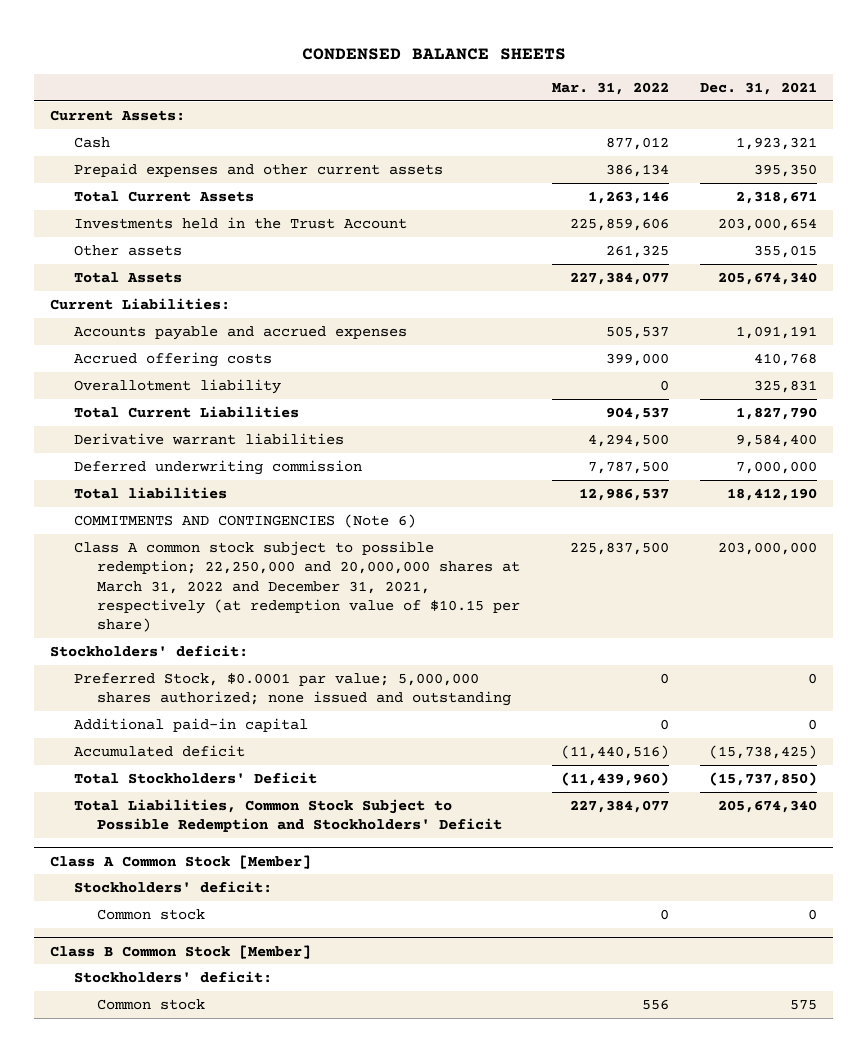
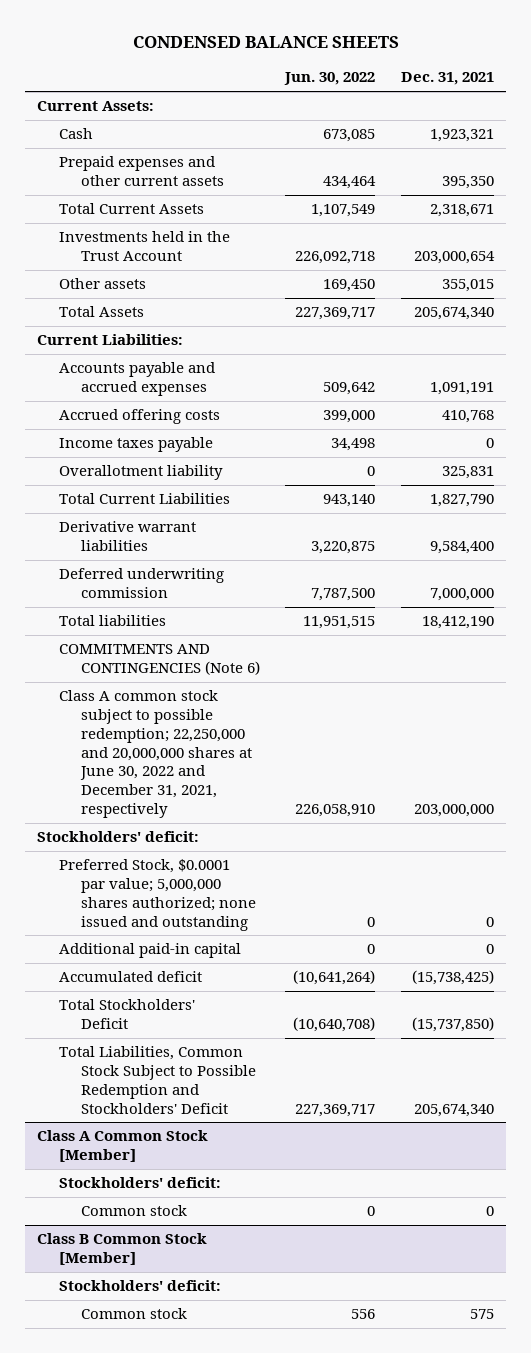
- | Mar. 31, 2022 | Dec. 31, 2021
+ | Jun. 30, 2022 | Dec. 31, 2021
+ Income taxes payable | 34,498 | 0
- Class A common stock subject to possible redemption; 22,250,000 and 20,000,000 shares at March 31, 2022 and December 31, 2021, respectively (at redemption value of $10.15 per share) | 225,837,500 | 203,000,000
+ Class A common stock subject to possible redemption; 22,250,000 and 20,000,000 shares at June 30, 2022 and December 31, 2021, respectively | 226,058,910 | 203,000,000

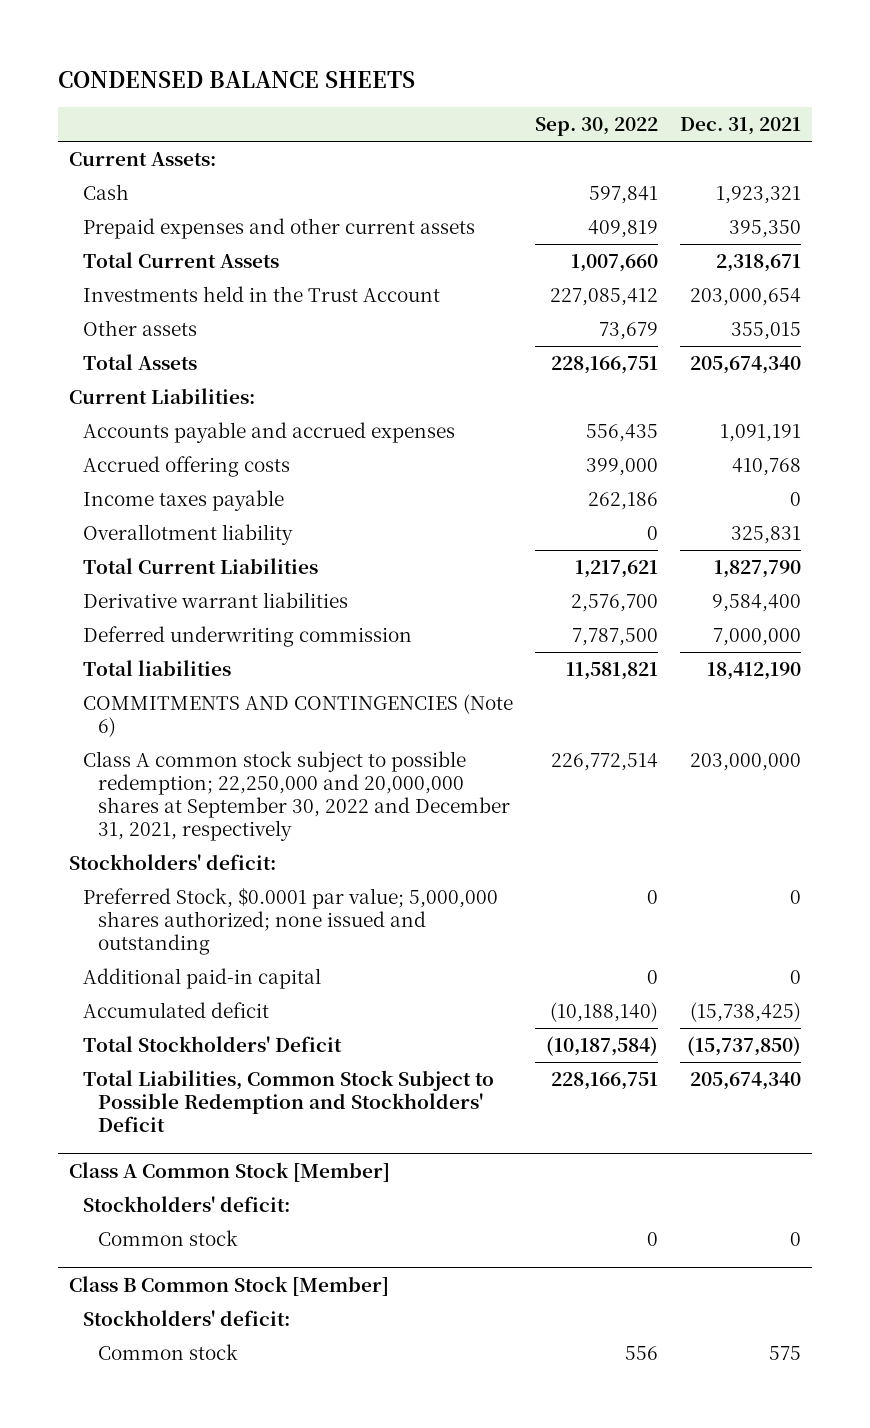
- | Jun. 30, 2022 | Dec. 31, 2021
+ | Sep. 30, 2022 | Dec. 31, 2021
- Class A common stock subject to possible redemption; 22,250,000 and 20,000,000 shares at June 30, 2022 and December 31, 2021, respectively | 226,058,910 | 203,000,000
+ Class A common stock subject to possible redemption; 22,250,000 and 20,000,000 shares at September 30, 2022 and December 31, 2021, respectively | 226,772,514 | 203,000,000

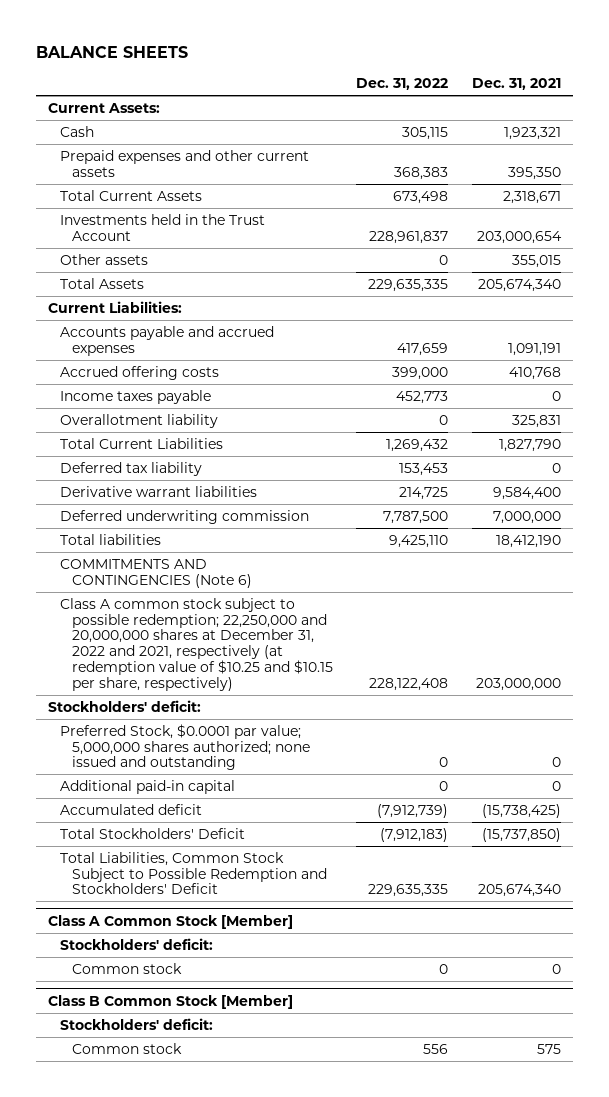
- CONDENSED BALANCE SHEETS
+ BALANCE SHEETS
- | Sep. 30, 2022 | Dec. 31, 2021
+ | Dec. 31, 2022 | Dec. 31, 2021
+ Deferred tax liability | 153,453 | 0
- Class A common stock subject to possible redemption; 22,250,000 and 20,000,000 shares at September 30, 2022 and December 31, 2021, respectively | 226,772,514 | 203,000,000
+ Class A common stock subject to possible redemption; 22,250,000 and 20,000,000 shares at December 31, 2022 and 2021, respectively (at redemption value of $10.25 and $10.15 per share, respectively) | 228,122,408 | 203,000,000

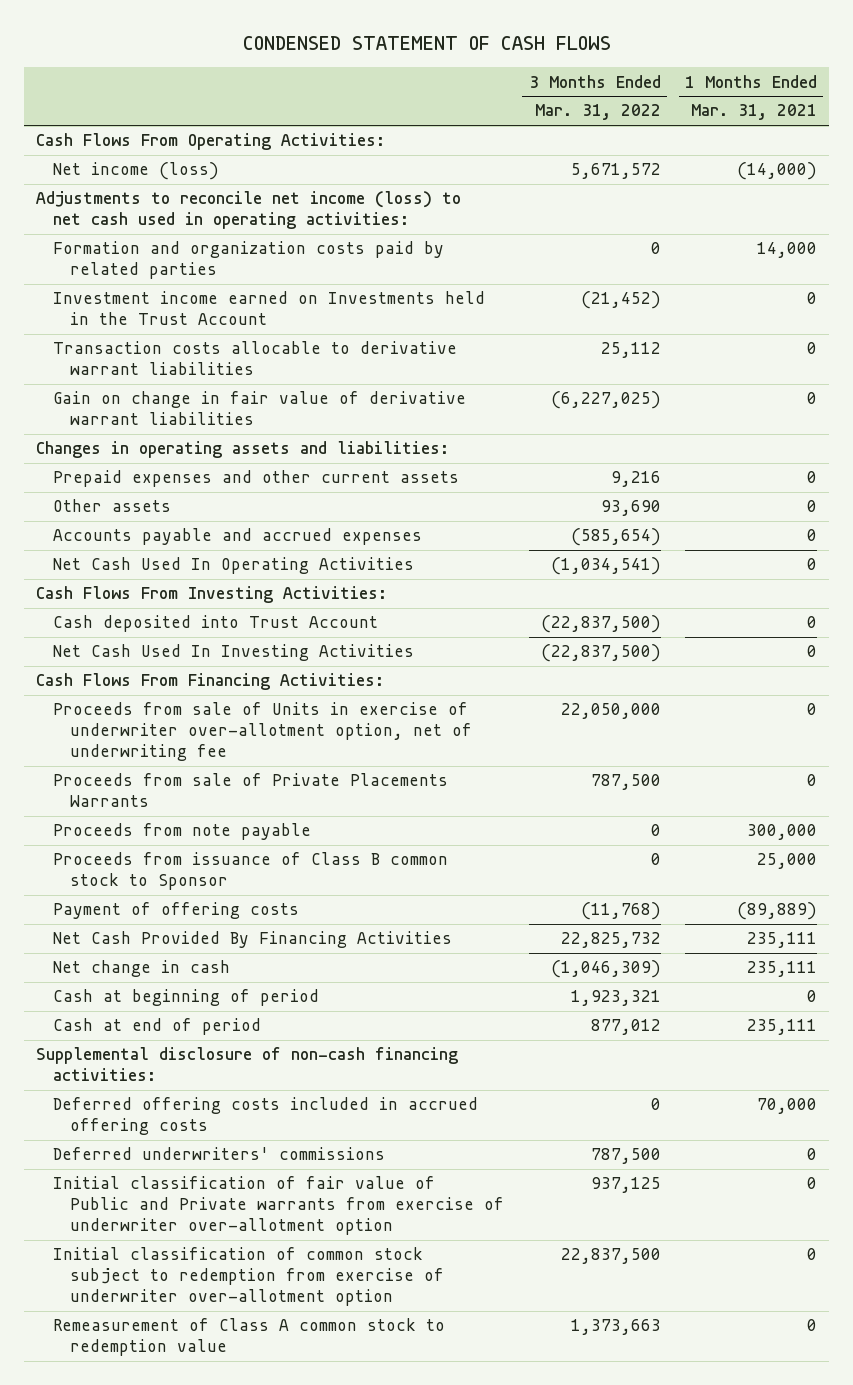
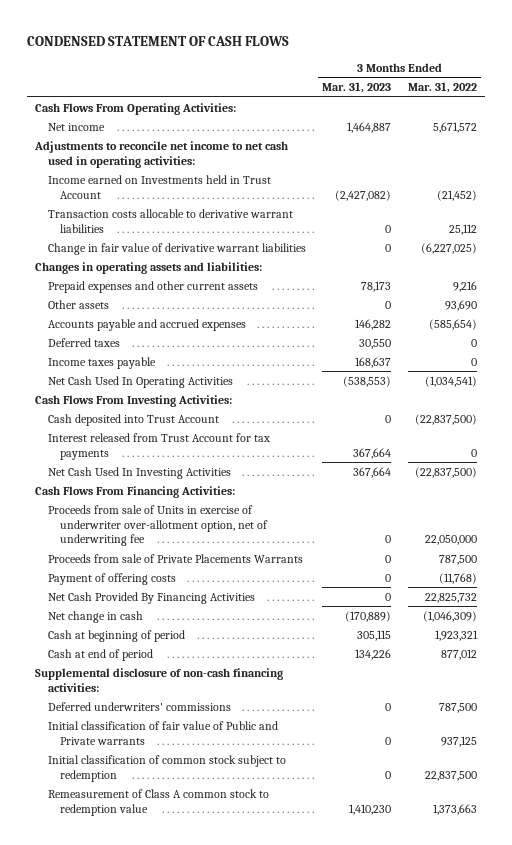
- | 3 Months Ended Mar. 31, 2022 | 1 Months Ended Mar. 31, 2021
+ | 3 Months Ended Mar. 31, 2023 | 3 Months Ended Mar. 31, 2022
- Net income (loss) | 5,671,572 | (14,000)
- Adjustments to reconcile net income (loss) to net cash used in operating activities:
- Formation and organization costs paid by related parties | 0 | 14,000
- Investment income earned on Investments held in the Trust Account | (21,452) | 0
+ Net income | 1,464,887 | 5,671,572
+ Adjustments to reconcile net income to net cash used in operating activities:
+ Income earned on Investments held in Trust Account | (2,427,082) | (21,452)
- Gain on change in fair value of derivative warrant liabilities | (6,227,025) | 0
+ Change in fair value of derivative warrant liabilities | 0 | (6,227,025)
+ Deferred taxes | 30,550 | 0
+ Income taxes payable | 168,637 | 0
+ Interest released from Trust Account for tax payments | 367,664 | 0
- Proceeds from note payable | 0 | 300,000
- Proceeds from issuance of Class B common stock to Sponsor | 0 | 25,000
- Deferred offering costs included in accrued offering costs | 0 | 70,000
- Initial classification of fair value of Public and Private warrants from exercise of underwriter over-allotment option | 937,125 | 0
- Initial classification of common stock subject to redemption from exercise of underwriter over-allotment option | 22,837,500 | 0
+ Initial classification of fair value of Public and Private warrants | 0 | 937,125
+ Initial classification of common stock subject to redemption | 0 | 22,837,500

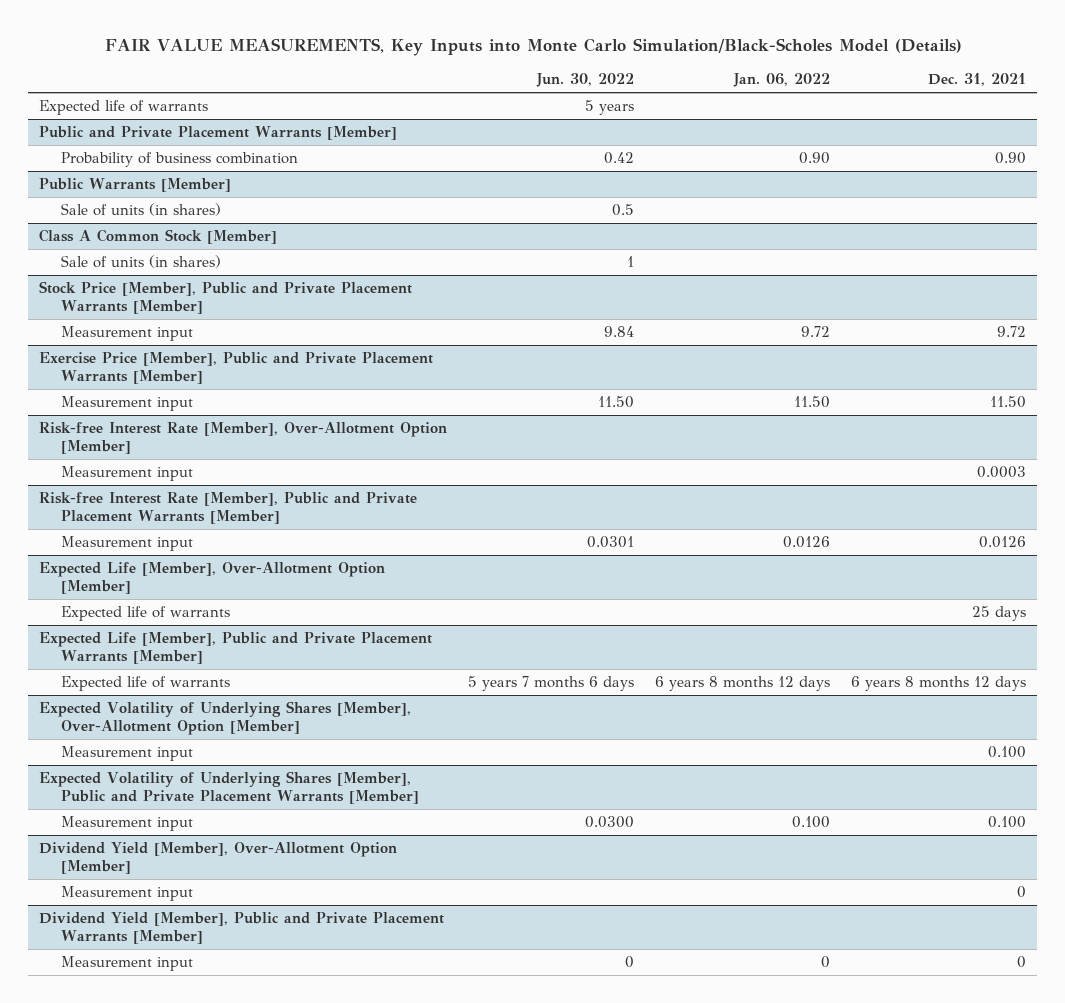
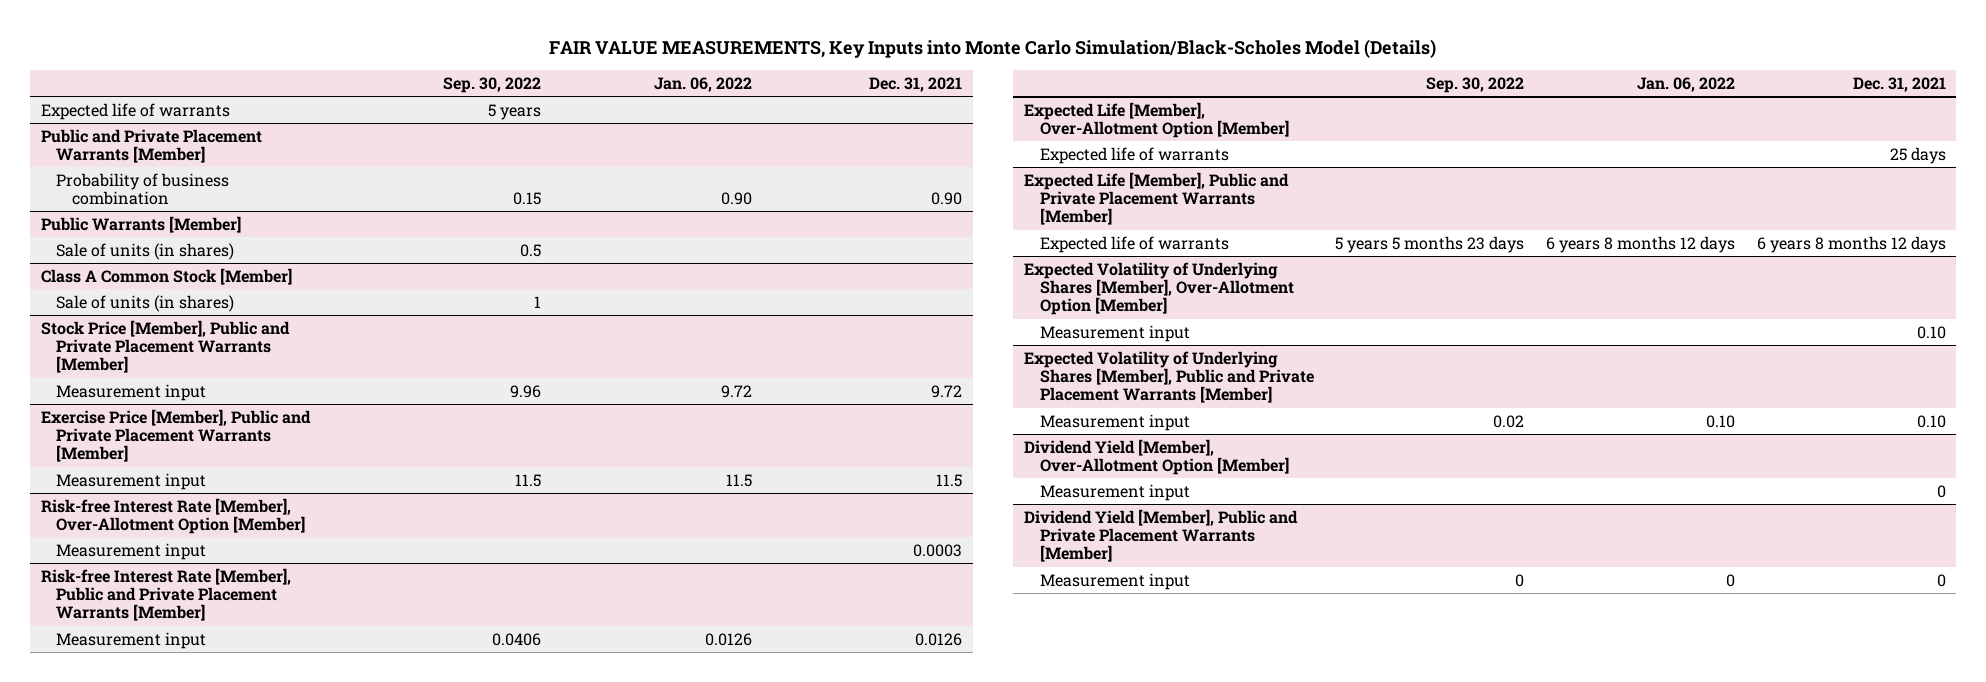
- | Jun. 30, 2022 | Jan. 06, 2022 | Dec. 31, 2021
+ | Sep. 30, 2022 | Jan. 06, 2022 | Dec. 31, 2021
@ Exercise Price [Member], Public and Private Placement Warrants [Member]
- Measurement input | 11.50 | 11.50 | 11.50
+ Measurement input | 11.5 | 11.5 | 11.5
@ Expected Volatility of Underlying Shares [Member], Over-Allotment Option [Member]
- Measurement input | | | 0.100
+ Measurement input | | | 0.10
@ Expected Volatility of Underlying Shares [Member], Public and Private Placement Warrants [Member]
- Measurement input | 0.0300 | 0.100 | 0.100
+ Measurement input | 0.02 | 0.10 | 0.10

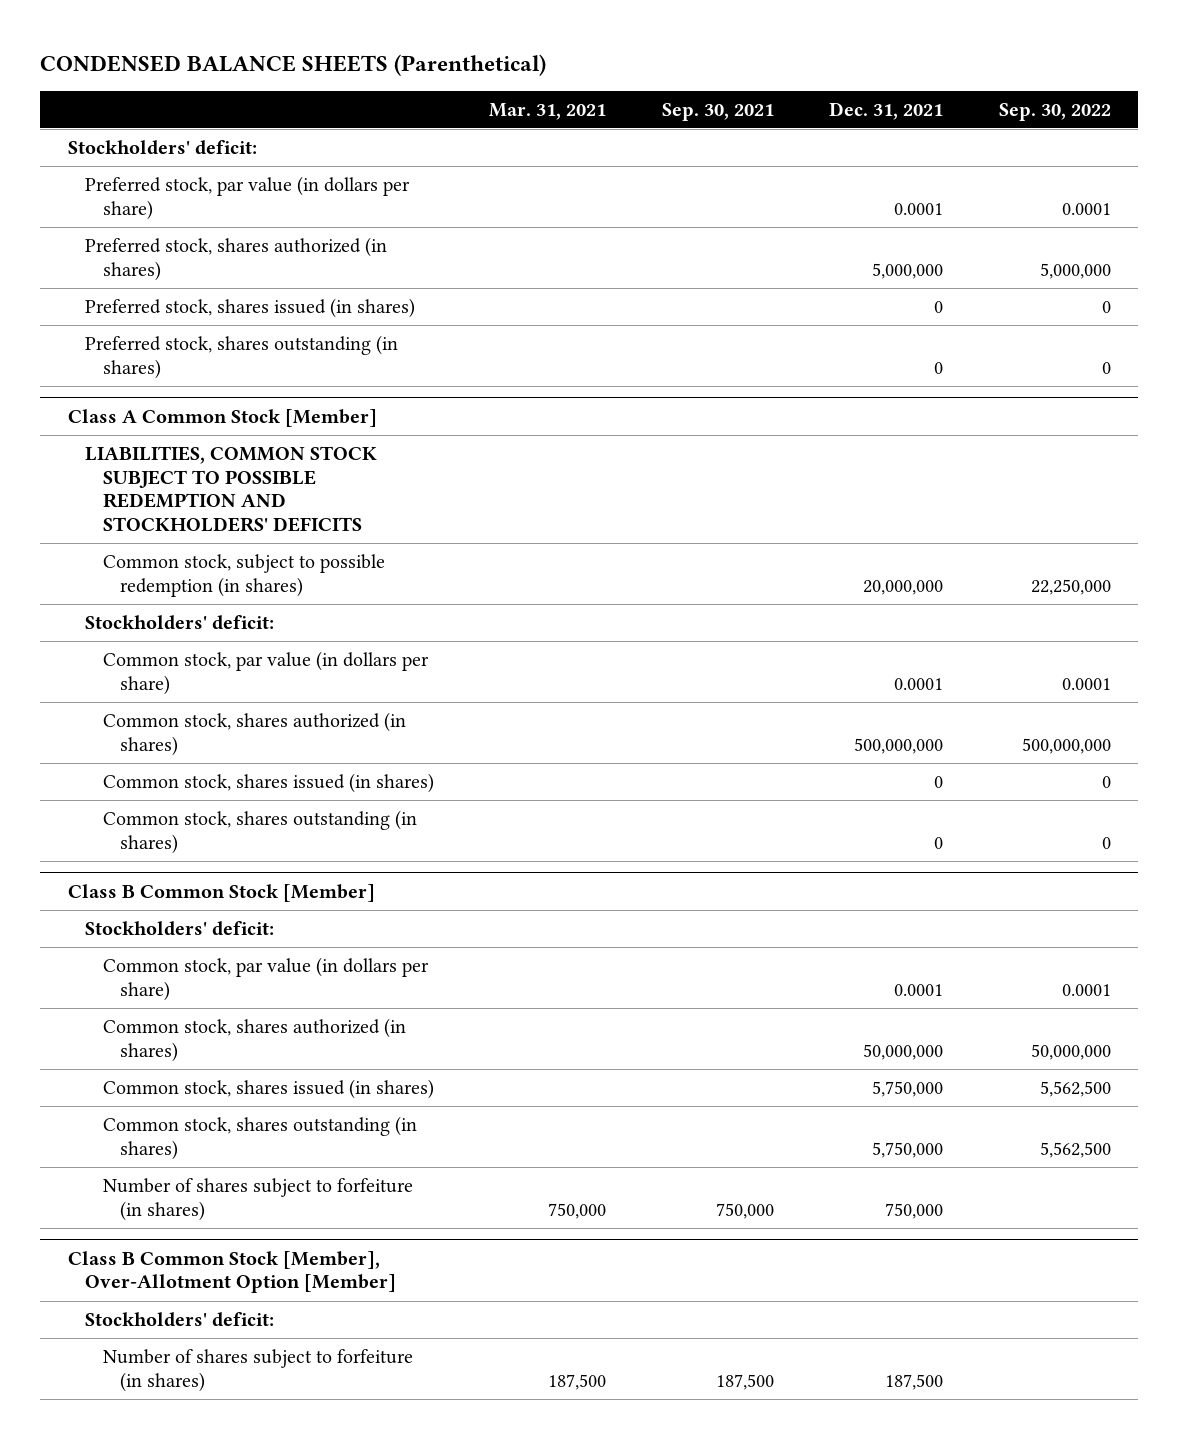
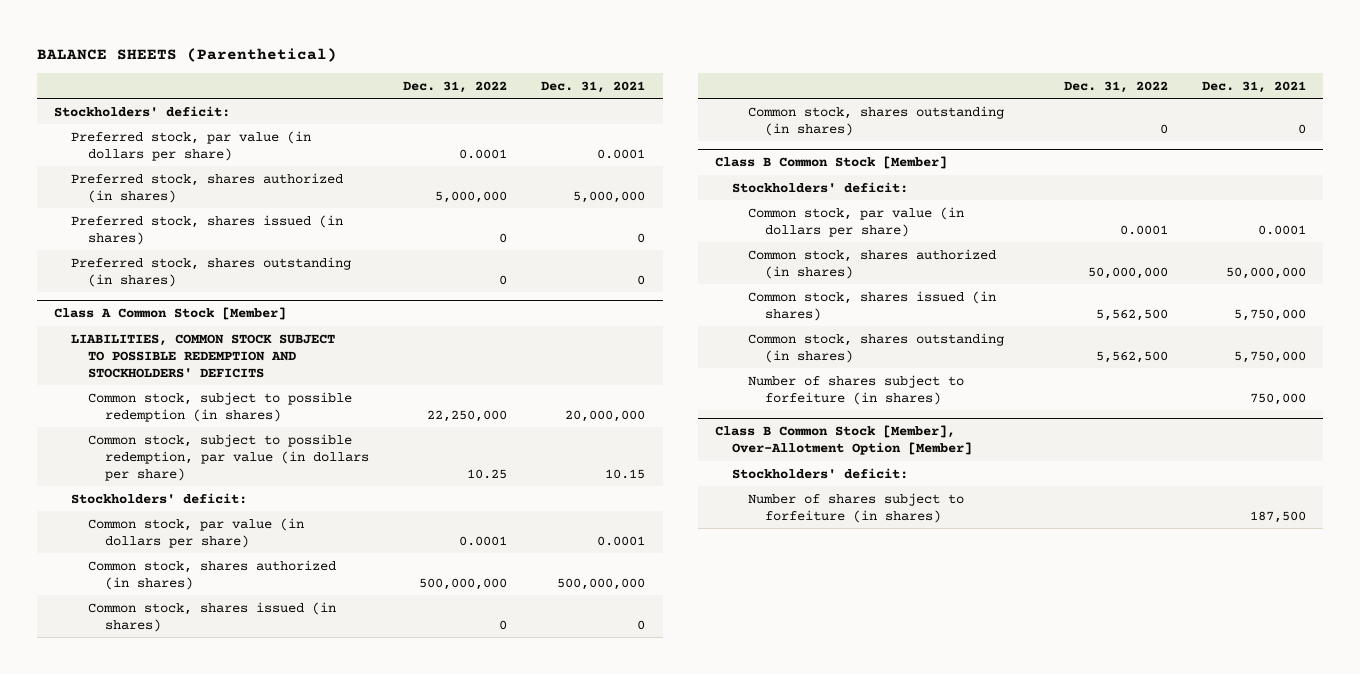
- CONDENSED BALANCE SHEETS (Parenthetical)
+ BALANCE SHEETS (Parenthetical)
- | Mar. 31, 2021 | Sep. 30, 2021 | Dec. 31, 2021 | Sep. 30, 2022
+ | Dec. 31, 2022 | Dec. 31, 2021
@ Class A Common Stock [Member]
+ Common stock, subject to possible redemption, par value (in dollars per share) | 10.25 | 10.15

